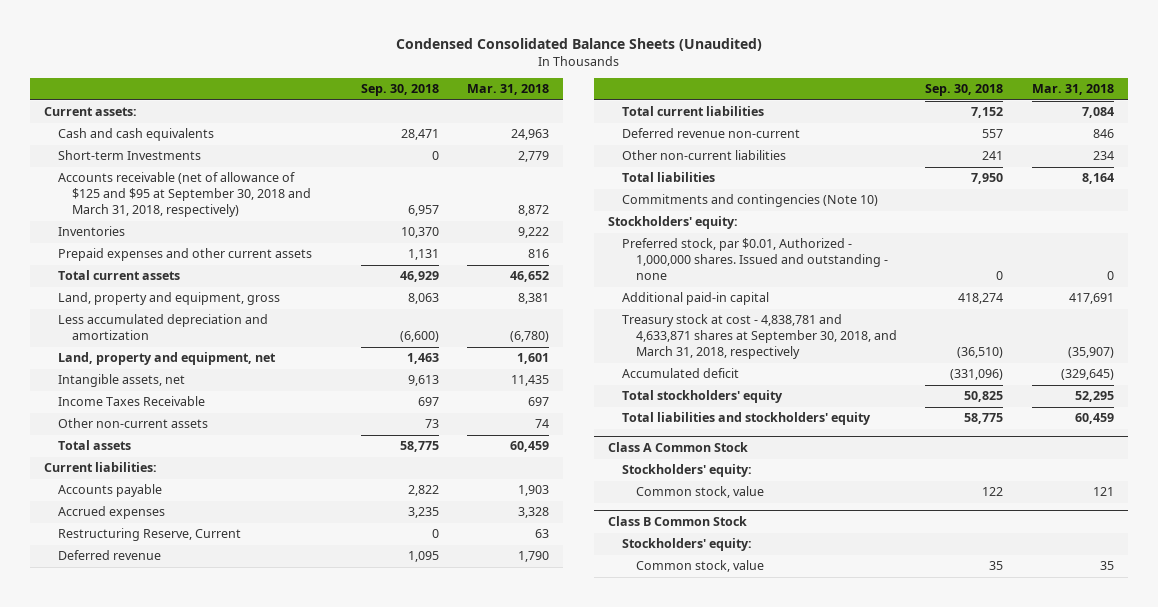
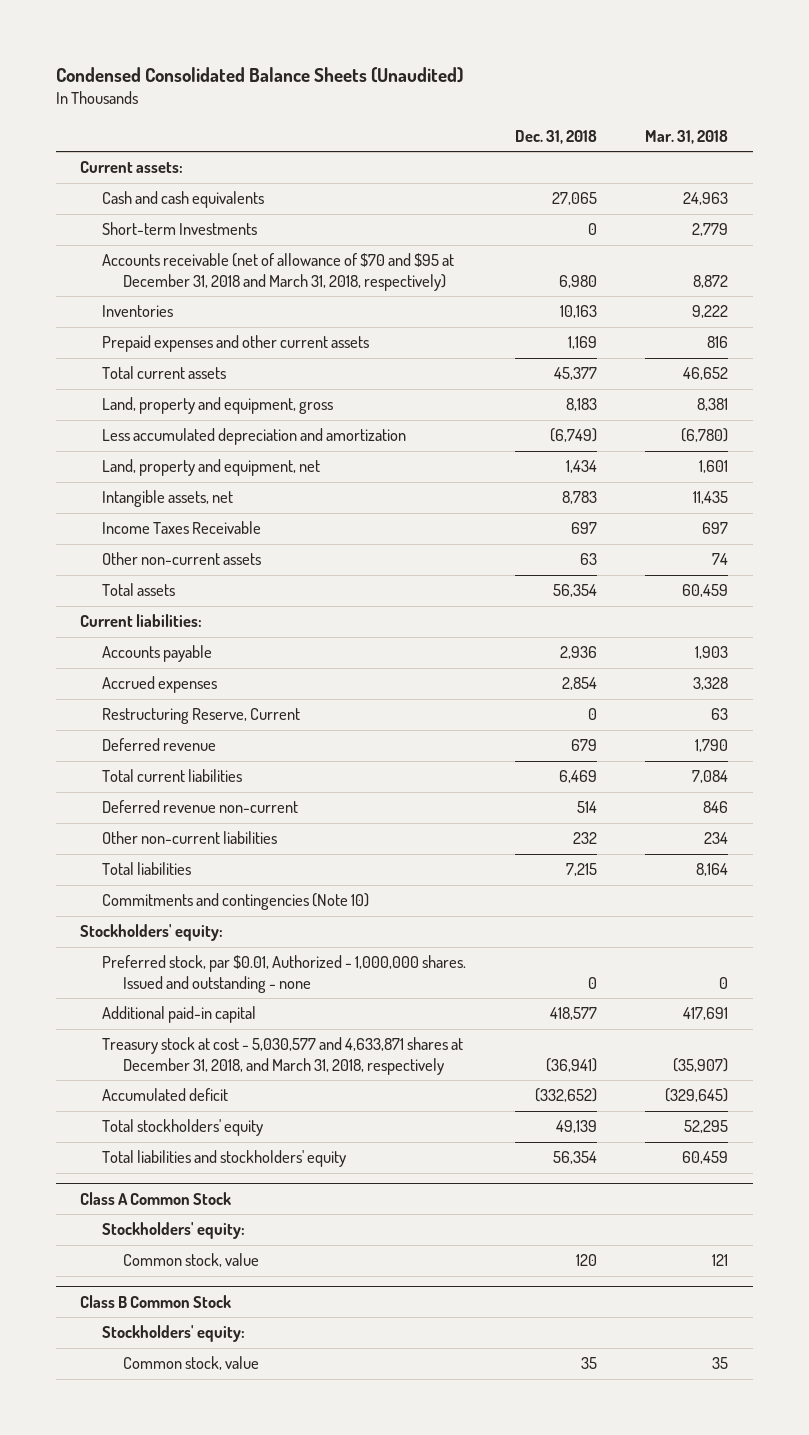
- | Sep. 30, 2018 | Mar. 31, 2018
+ | Dec. 31, 2018 | Mar. 31, 2018
- Accounts receivable (net of allowance of $125 and $95 at September 30, 2018 and March 31, 2018, respectively) | 6,957 | 8,872
+ Accounts receivable (net of allowance of $70 and $95 at December 31, 2018 and March 31, 2018, respectively) | 6,980 | 8,872
- Treasury stock at cost - 4,838,781 and 4,633,871 shares at September 30, 2018, and March 31, 2018, respectively | (36,510) | (35,907)
+ Treasury stock at cost - 5,030,577 and 4,633,871 shares at December 31, 2018, and March 31, 2018, respectively | (36,941) | (35,907)

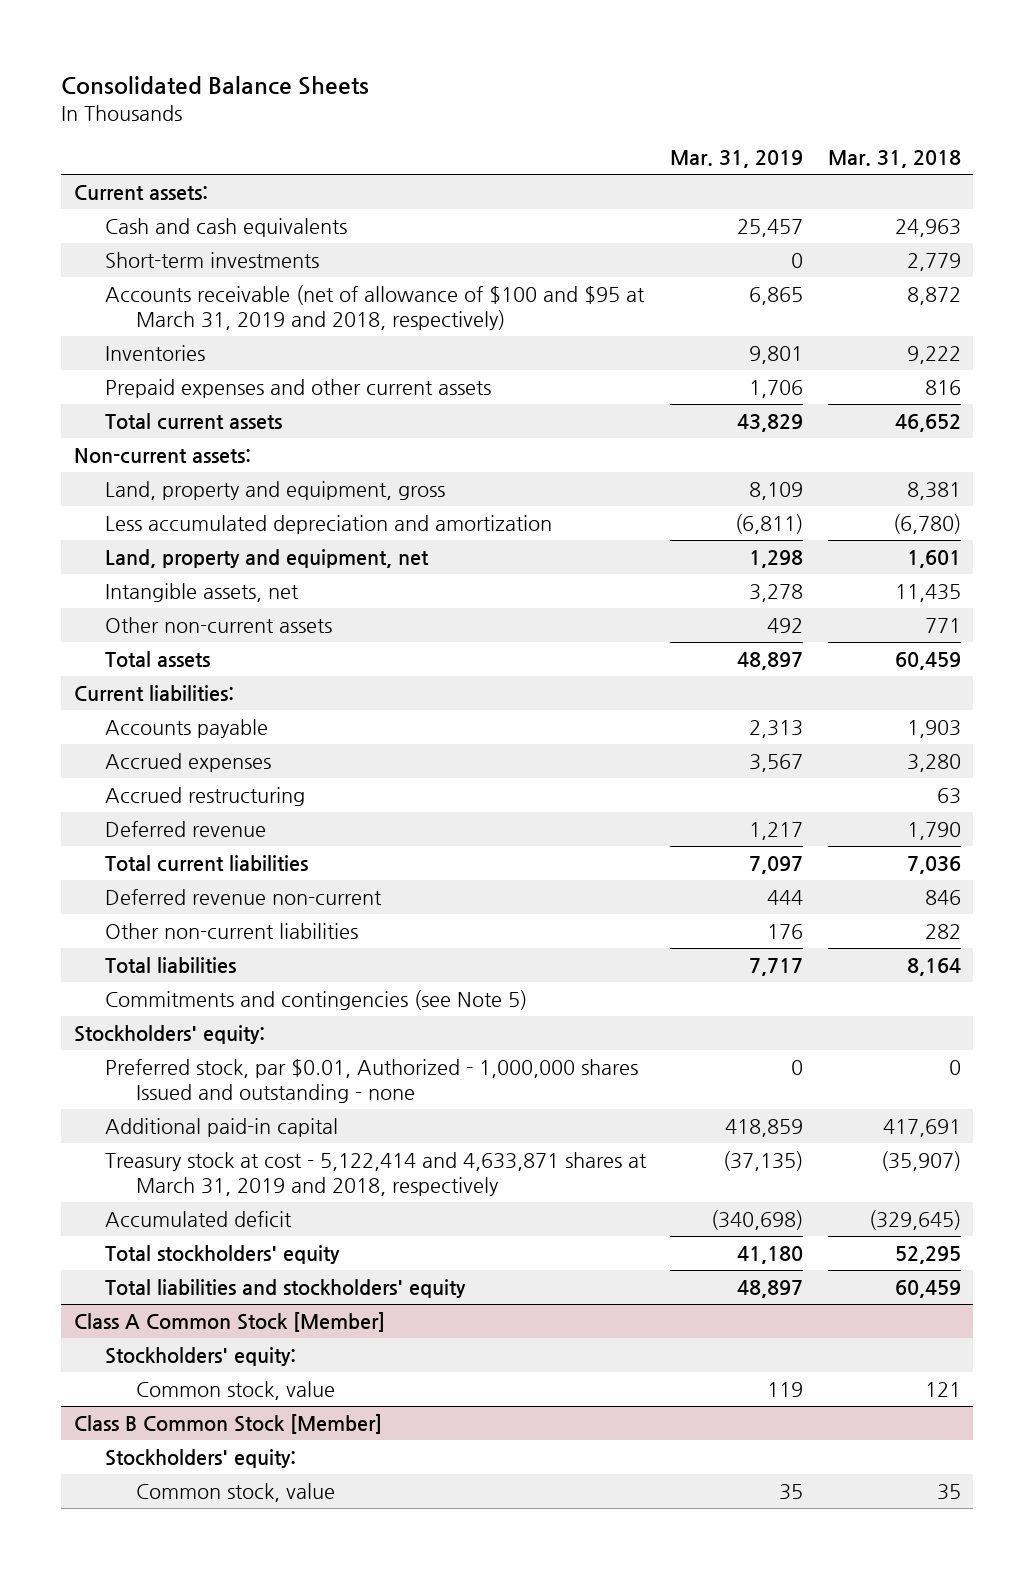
- Condensed Consolidated Balance Sheets (Unaudited)
+ Consolidated Balance Sheets
- | Dec. 31, 2018 | Mar. 31, 2018
+ | Mar. 31, 2019 | Mar. 31, 2018
- Short-term Investments | 0 | 2,779
- Accounts receivable (net of allowance of $70 and $95 at December 31, 2018 and March 31, 2018, respectively) | 6,980 | 8,872
+ Short-term investments | 0 | 2,779
+ Accounts receivable (net of allowance of $100 and $95 at March 31, 2019 and 2018, respectively) | 6,865 | 8,872
+ Non-current assets:
- Income Taxes Receivable | 697 | 697
- Other non-current assets | 63 | 74
+ Other non-current assets | 492 | 771
- Accrued expenses | 2,854 | 3,328
- Restructuring Reserve, Current | 0 | 63
+ Accrued expenses | 3,567 | 3,280
+ Accrued restructuring | | 63
- Total current liabilities | 6,469 | 7,084
+ Total current liabilities | 7,097 | 7,036
- Other non-current liabilities | 232 | 234
+ Other non-current liabilities | 176 | 282
- Commitments and contingencies (Note 10)
+ Commitments and contingencies (see Note 5)
- Preferred stock, par $0.01, Authorized - 1,000,000 shares. Issued and outstanding - none | 0 | 0
+ Preferred stock, par $0.01, Authorized - 1,000,000 shares Issued and outstanding - none | 0 | 0
- Treasury stock at cost - 5,030,577 and 4,633,871 shares at December 31, 2018, and March 31, 2018, respectively | (36,941) | (35,907)
+ Treasury stock at cost - 5,122,414 and 4,633,871 shares at March 31, 2019 and 2018, respectively | (37,135) | (35,907)
- Class A Common Stock
+ Class A Common Stock [Member]
- Class B Common Stock
+ Class B Common Stock [Member]

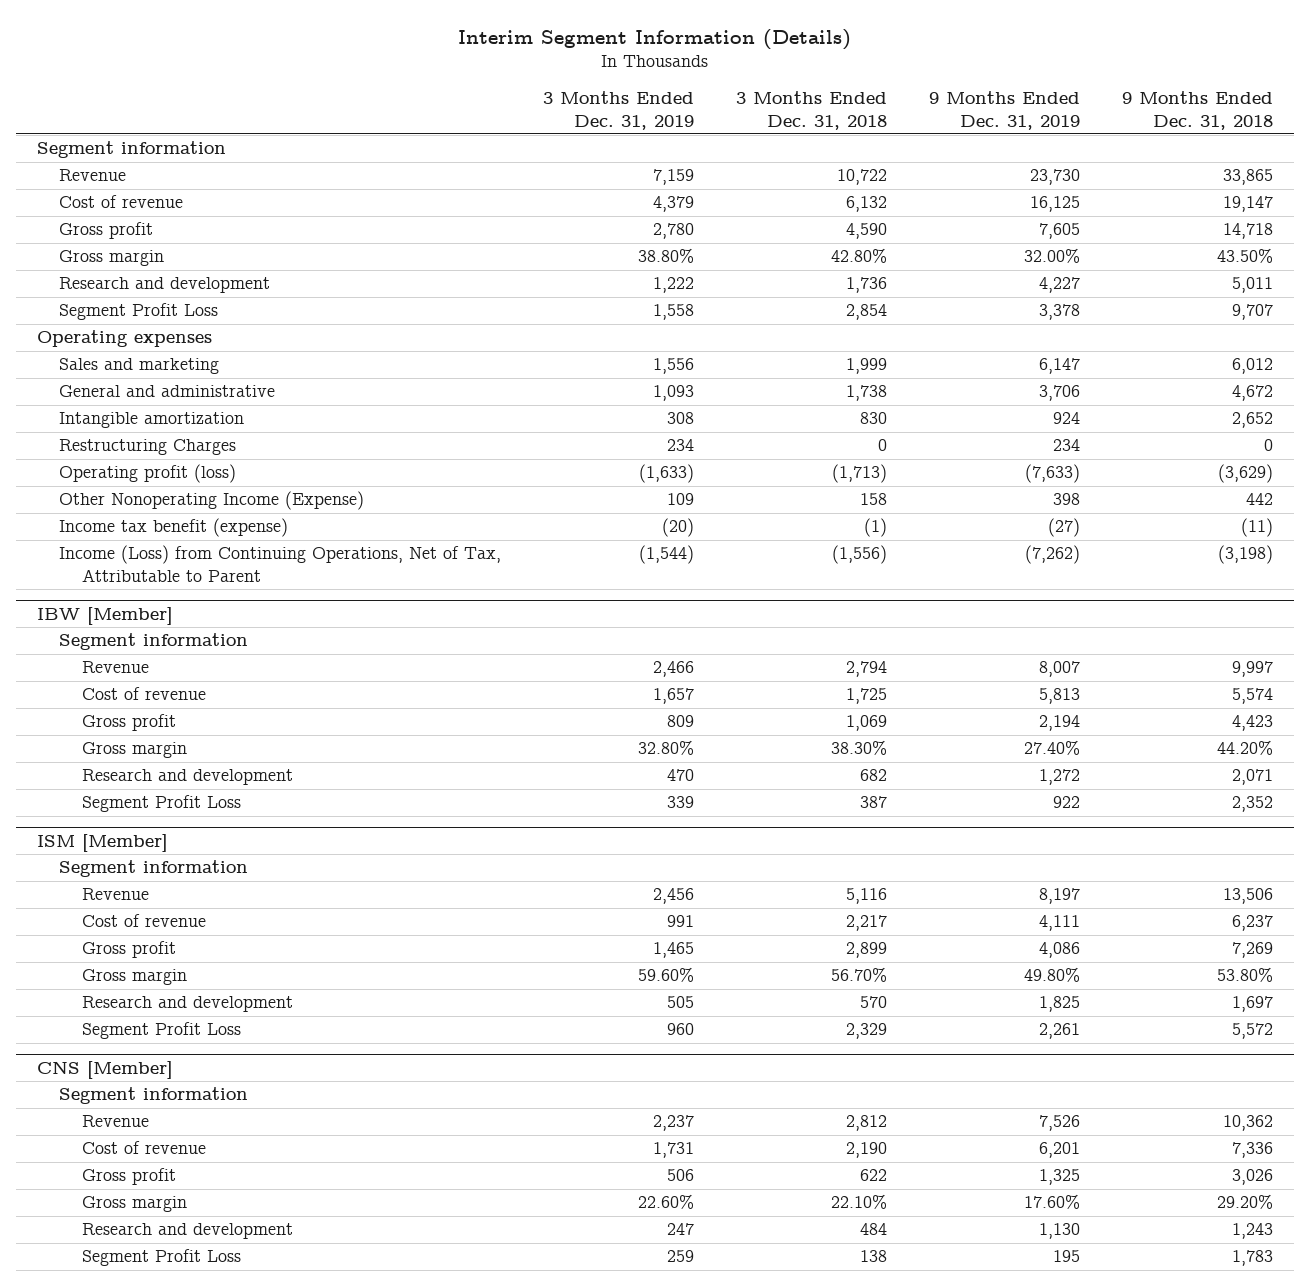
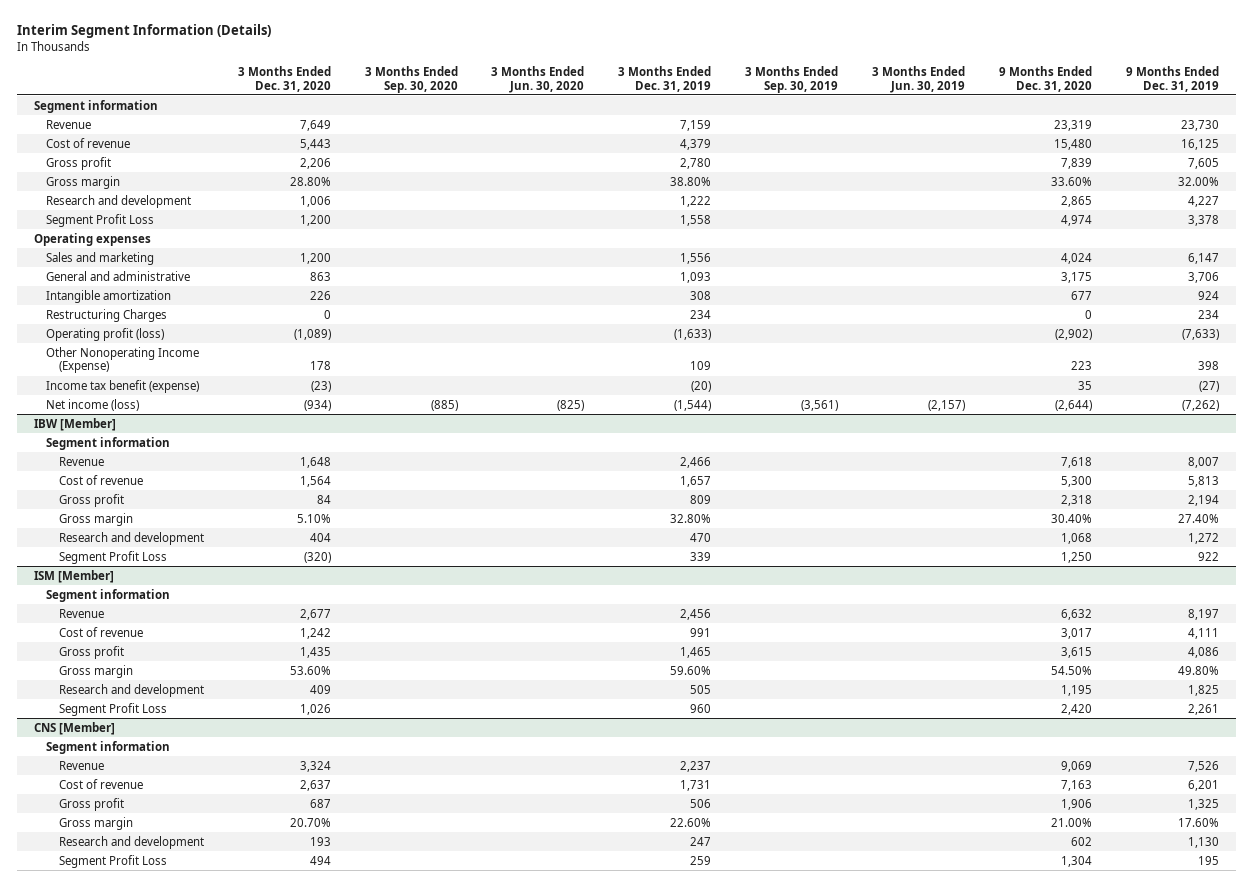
- | 3 Months Ended Dec. 31, 2019 | 3 Months Ended Dec. 31, 2018 | 9 Months Ended Dec. 31, 2019 | 9 Months Ended Dec. 31, 2018
+ | 3 Months Ended Dec. 31, 2020 | 3 Months Ended Sep. 30, 2020 | 3 Months Ended Jun. 30, 2020 | 3 Months Ended Dec. 31, 2019 | 3 Months Ended Sep. 30, 2019 | 3 Months Ended Jun. 30, 2019 | 9 Months Ended Dec. 31, 2020 | 9 Months Ended Dec. 31, 2019
- Income (Loss) from Continuing Operations, Net of Tax, Attributable to Parent | (1,544) | (1,556) | (7,262) | (3,198)
+ Net income (loss) | (934) | (885) | (825) | (1,544) | (3,561) | (2,157) | (2,644) | (7,262)

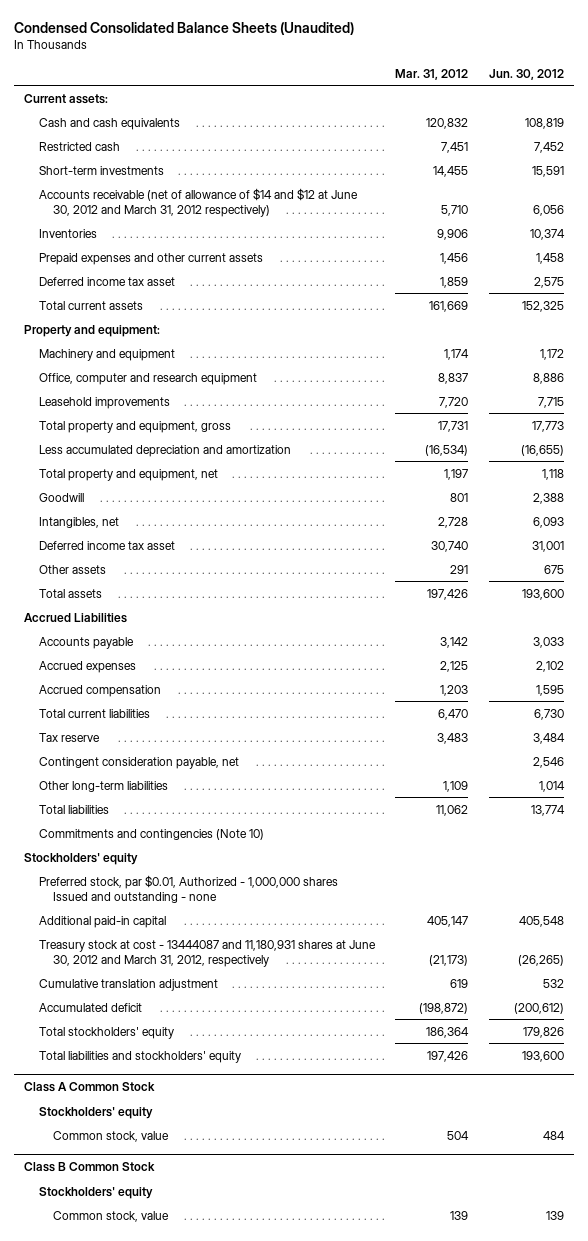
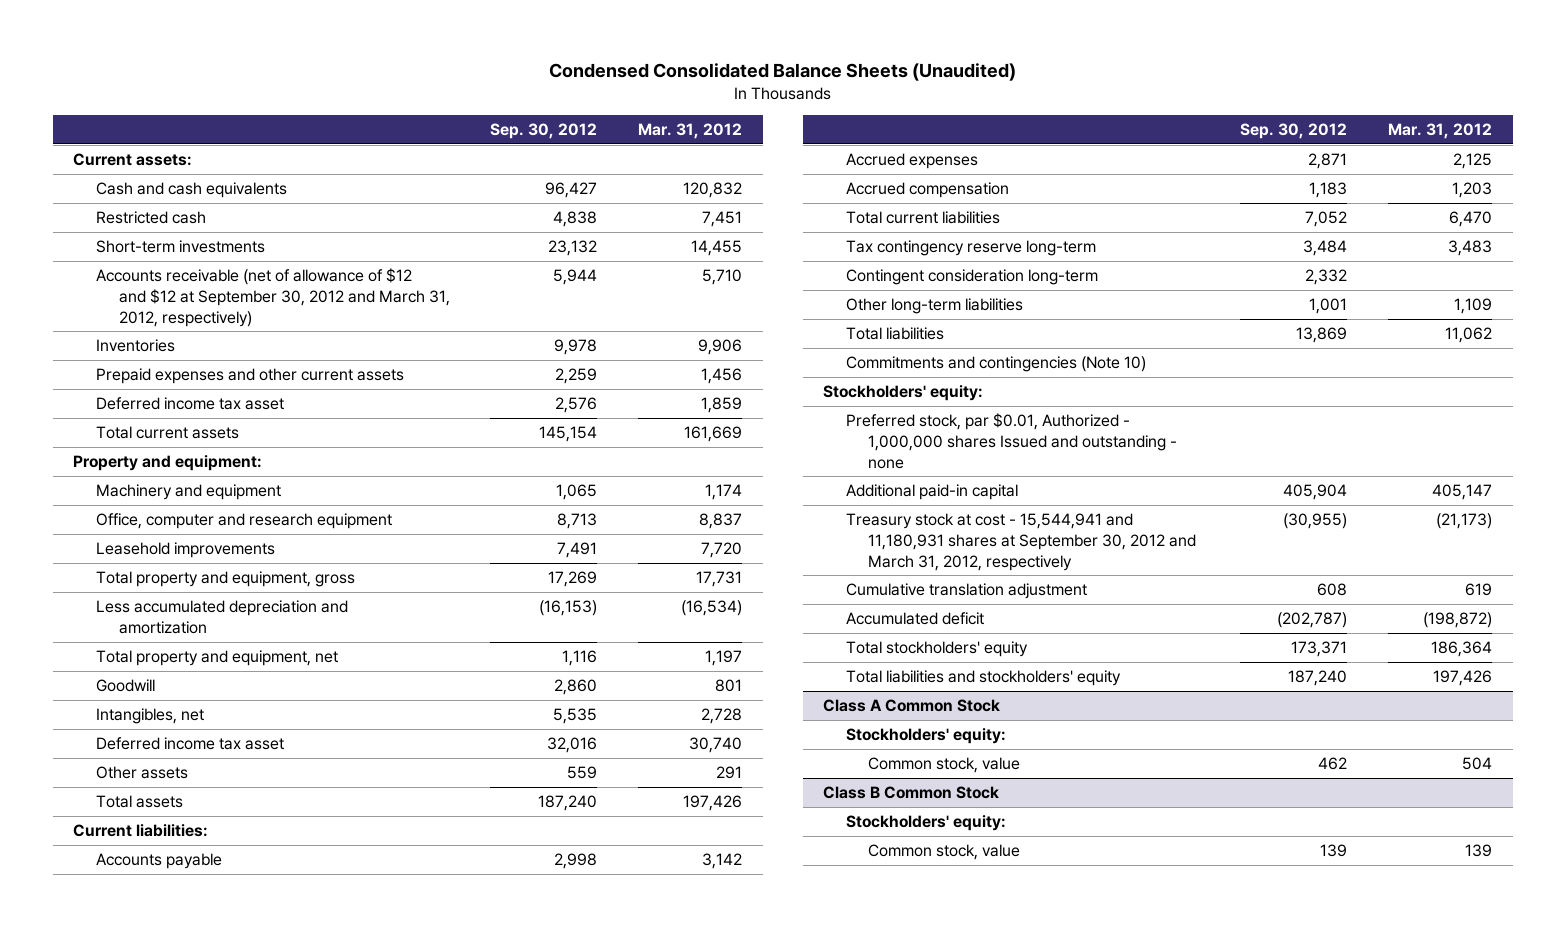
- | Mar. 31, 2012 | Jun. 30, 2012
+ | Sep. 30, 2012 | Mar. 31, 2012
- Accounts receivable (net of allowance of $14 and $12 at June 30, 2012 and March 31, 2012 respectively) | 5,710 | 6,056
+ Accounts receivable (net of allowance of $12 and $12 at September 30, 2012 and March 31, 2012, respectively) | 5,944 | 5,710
- Accrued Liabilities
+ Current liabilities:
- Tax reserve | 3,483 | 3,484
- Contingent consideration payable, net | | 2,546
+ Tax contingency reserve long-term | 3,484 | 3,483
+ Contingent consideration long-term | 2,332 |
- Stockholders' equity
+ Stockholders' equity:
- Treasury stock at cost - 13444087 and 11,180,931 shares at June 30, 2012 and March 31, 2012, respectively | (21,173) | (26,265)
+ Treasury stock at cost - 15,544,941 and 11,180,931 shares at September 30, 2012 and March 31, 2012, respectively | (30,955) | (21,173)
@ Class A Common Stock
- Stockholders' equity
+ Stockholders' equity:
@ Class B Common Stock
- Stockholders' equity
+ Stockholders' equity:

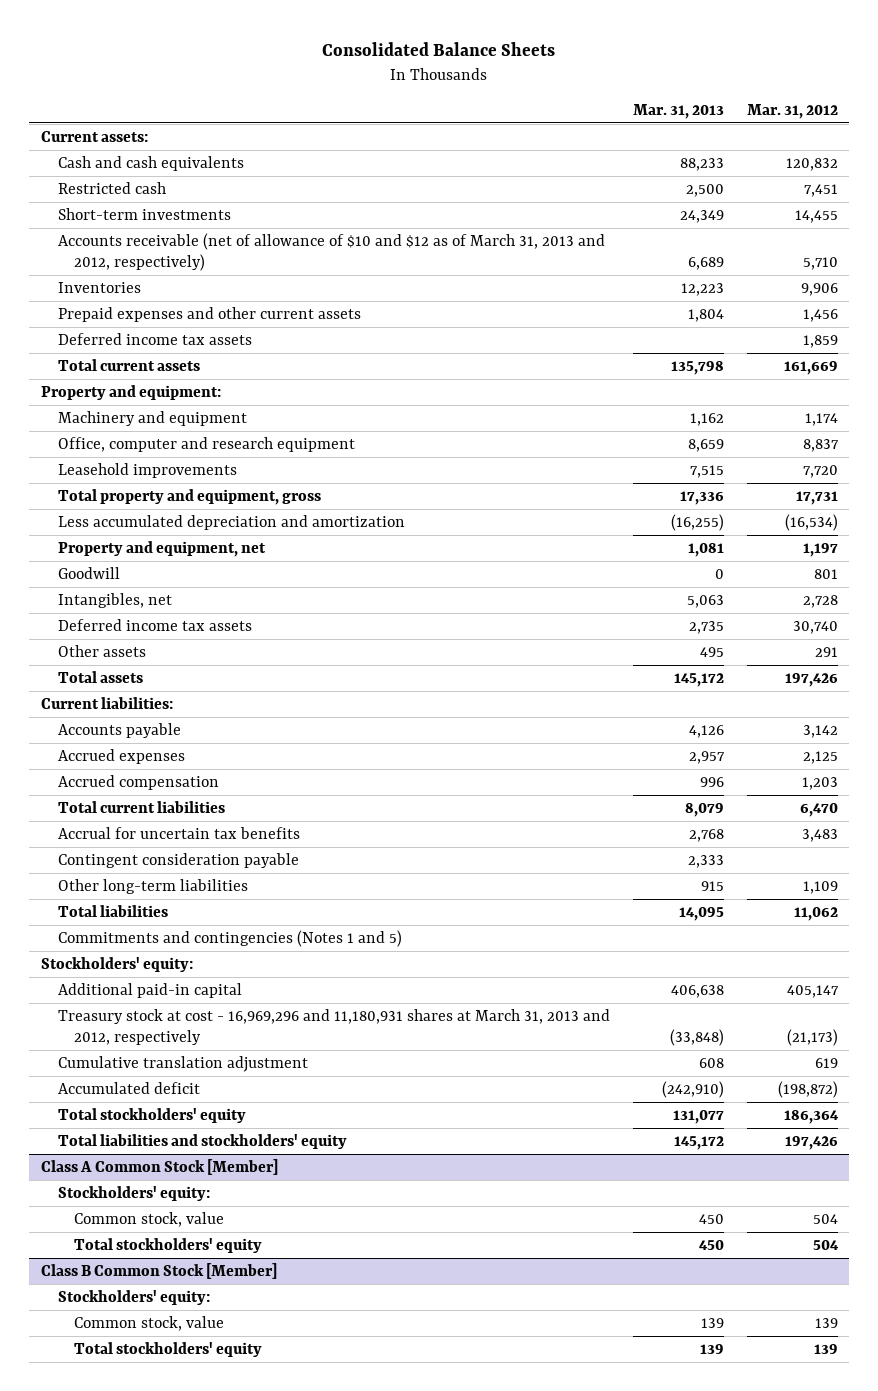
- Condensed Consolidated Balance Sheets (Unaudited)
+ Consolidated Balance Sheets
- | Sep. 30, 2012 | Mar. 31, 2012
+ | Mar. 31, 2013 | Mar. 31, 2012
- Accounts receivable (net of allowance of $12 and $12 at September 30, 2012 and March 31, 2012, respectively) | 5,944 | 5,710
+ Accounts receivable (net of allowance of $10 and $12 as of March 31, 2013 and 2012, respectively) | 6,689 | 5,710
- Deferred income tax asset | 2,576 | 1,859
+ Deferred income tax assets | | 1,859
- Total property and equipment, net | 1,116 | 1,197
+ Property and equipment, net | 1,081 | 1,197
- Deferred income tax asset | 32,016 | 30,740
+ Deferred income tax assets | 2,735 | 30,740
- Tax contingency reserve long-term | 3,484 | 3,483
- Contingent consideration long-term | 2,332 |
+ Accrual for uncertain tax benefits | 2,768 | 3,483
+ Contingent consideration payable | 2,333 |
- Commitments and contingencies (Note 10)
+ Commitments and contingencies (Notes 1 and 5)
- Preferred stock, par $0.01, Authorized - 1,000,000 shares Issued and outstanding - none
- Treasury stock at cost - 15,544,941 and 11,180,931 shares at September 30, 2012 and March 31, 2012, respectively | (30,955) | (21,173)
+ Treasury stock at cost - 16,969,296 and 11,180,931 shares at March 31, 2013 and 2012, respectively | (33,848) | (21,173)
- Class A Common Stock
+ Class A Common Stock [Member]
- Class B Common Stock
+ Total stockholders' equity | 450 | 504
+ Class B Common Stock [Member]
+ Total stockholders' equity | 139 | 139

